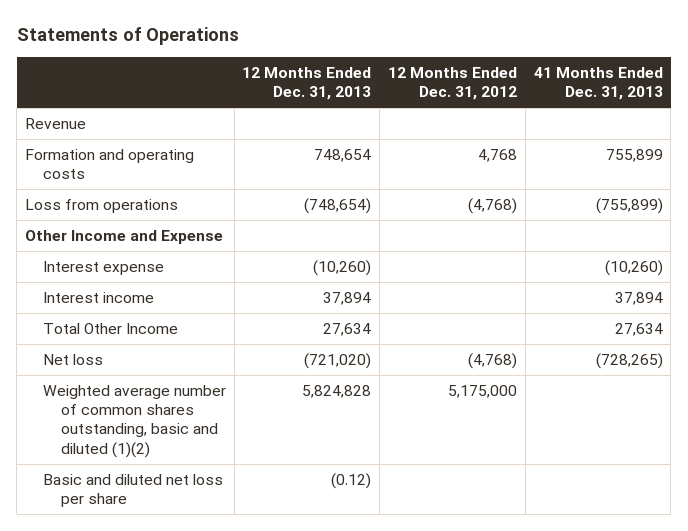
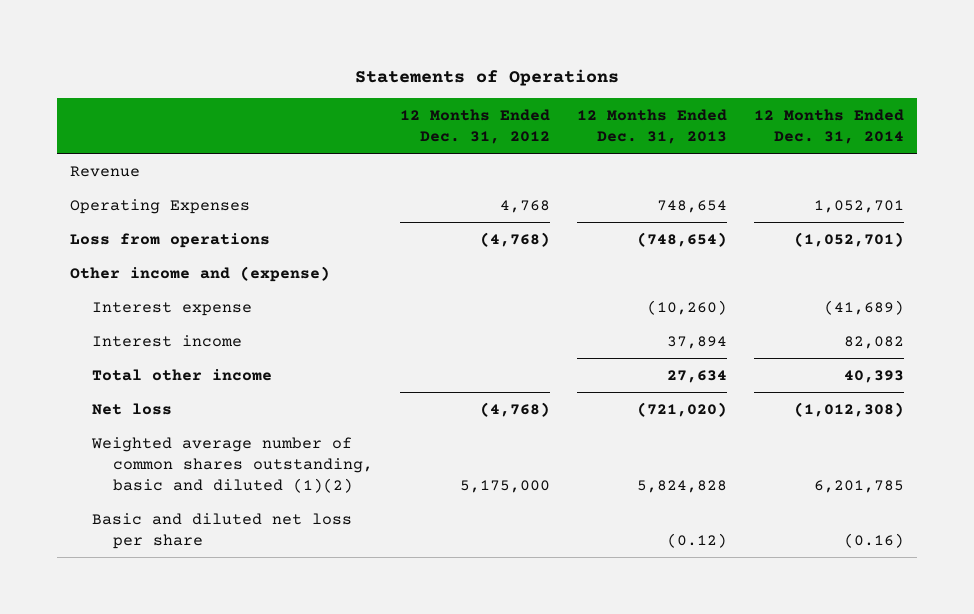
- | 12 Months Ended Dec. 31, 2013 | 12 Months Ended Dec. 31, 2012 | 41 Months Ended Dec. 31, 2013
+ | 12 Months Ended Dec. 31, 2012 | 12 Months Ended Dec. 31, 2013 | 12 Months Ended Dec. 31, 2014
- Formation and operating costs | 748,654 | 4,768 | 755,899
+ Operating Expenses | 4,768 | 748,654 | 1,052,701
- Other Income and Expense
+ Other income and (expense)
- Total Other Income | 27,634 | | 27,634
+ Total other income | | 27,634 | 40,393

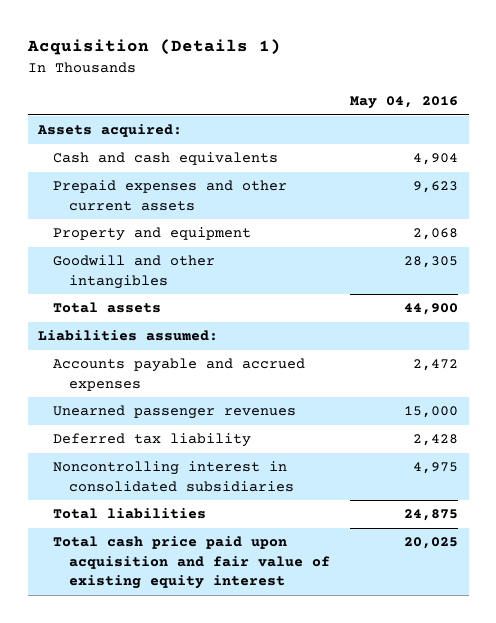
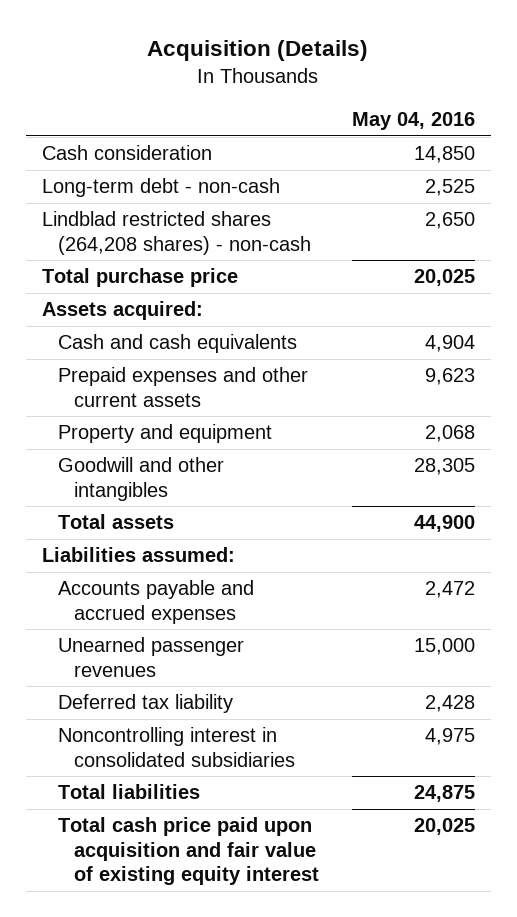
- Acquisition (Details 1)
+ Acquisition (Details)
+ Cash consideration | 14,850
+ Long-term debt - non-cash | 2,525
+ Lindblad restricted shares (264,208 shares) - non-cash | 2,650
+ Total purchase price | 20,025

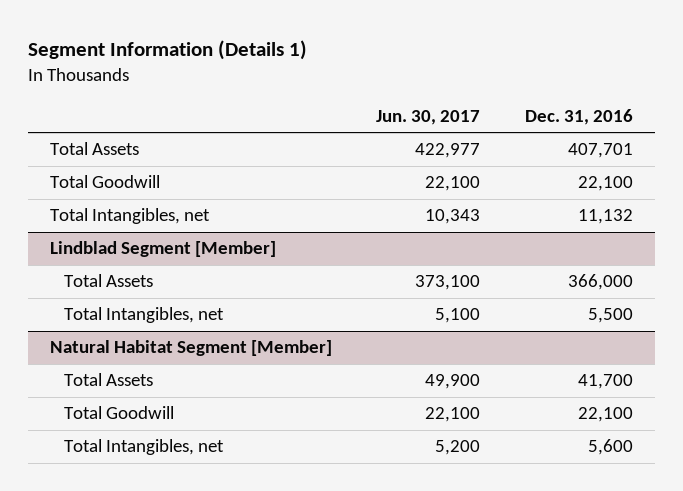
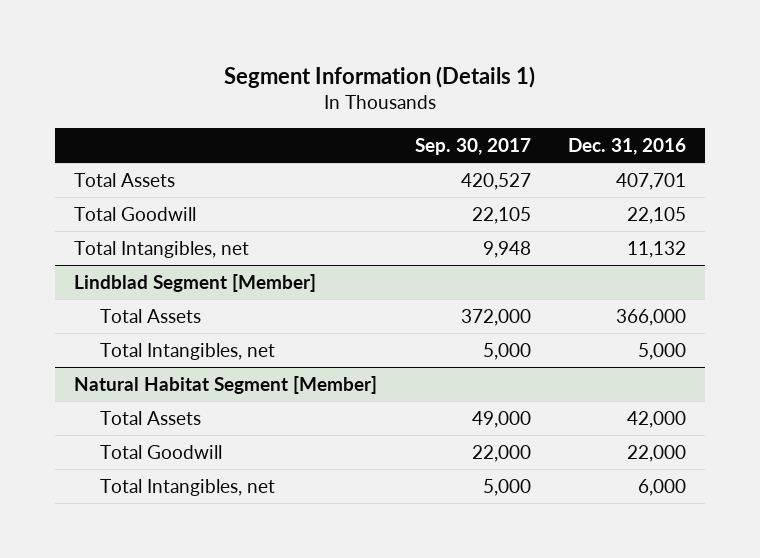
- | Jun. 30, 2017 | Dec. 31, 2016
+ | Sep. 30, 2017 | Dec. 31, 2016
- Total Goodwill | 22,100 | 22,100
+ Total Goodwill | 22,105 | 22,105
@ Lindblad Segment [Member]
- Total Intangibles, net | 5,100 | 5,500
+ Total Intangibles, net | 5,000 | 5,000
@ Natural Habitat Segment [Member]
- Total Assets | 49,900 | 41,700
- Total Goodwill | 22,100 | 22,100
- Total Intangibles, net | 5,200 | 5,600
+ Total Assets | 49,000 | 42,000
+ Total Goodwill | 22,000 | 22,000
+ Total Intangibles, net | 5,000 | 6,000

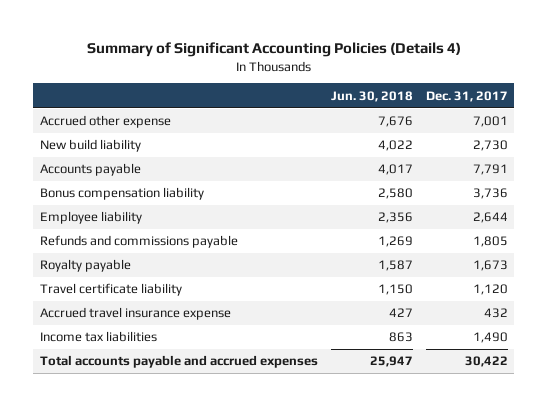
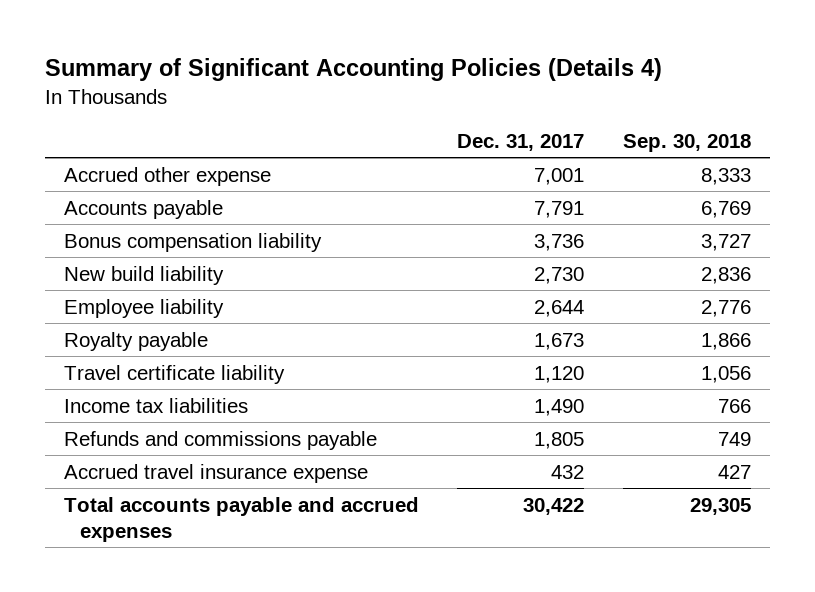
- | Jun. 30, 2018 | Dec. 31, 2017
+ | Dec. 31, 2017 | Sep. 30, 2018
moved down: New build liability | 2,730 | 2,836
moved down: Refunds and commissions payable | 1,805 | 749
moved down: Accrued travel insurance expense | 432 | 427

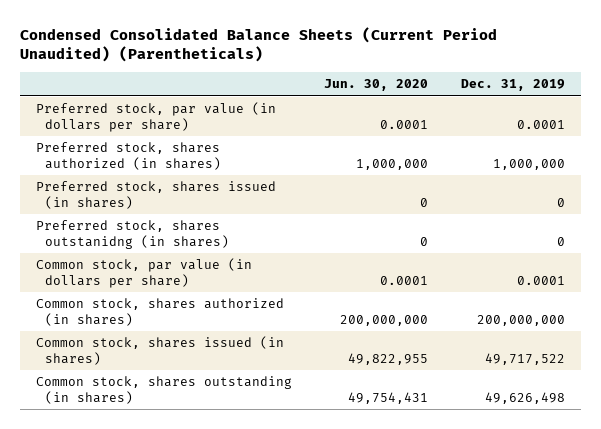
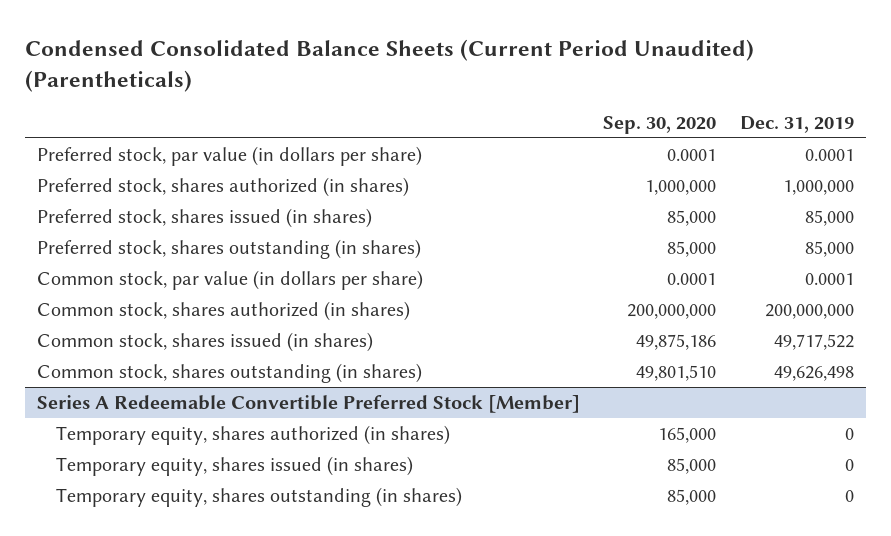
- | Jun. 30, 2020 | Dec. 31, 2019
+ | Sep. 30, 2020 | Dec. 31, 2019
- Preferred stock, shares issued (in shares) | 0 | 0
- Preferred stock, shares outstanidng (in shares) | 0 | 0
+ Preferred stock, shares issued (in shares) | 85,000 | 85,000
+ Preferred stock, shares outstanding (in shares) | 85,000 | 85,000
+ Series A Redeemable Convertible Preferred Stock [Member]
+ Temporary equity, shares authorized (in shares) | 165,000 | 0
+ Temporary equity, shares issued (in shares) | 85,000 | 0
+ Temporary equity, shares outstanding (in shares) | 85,000 | 0

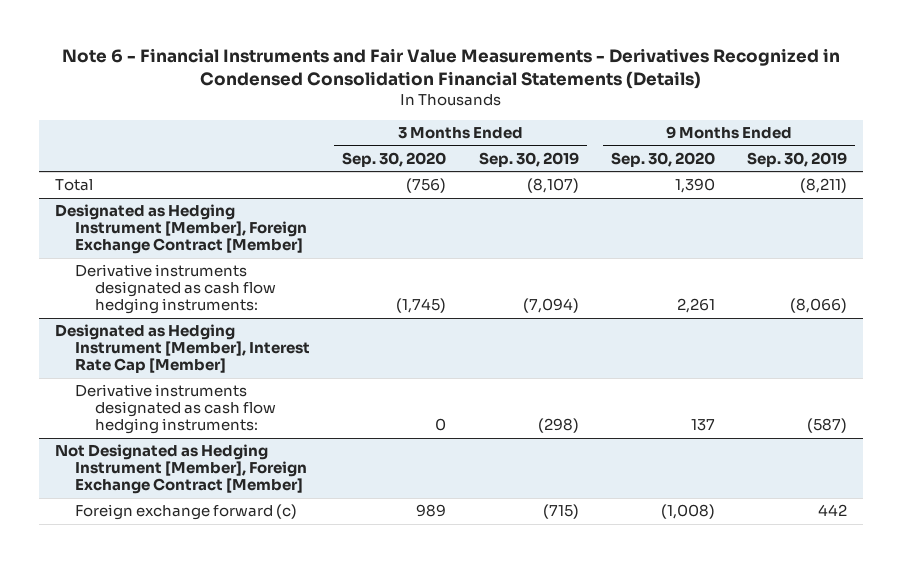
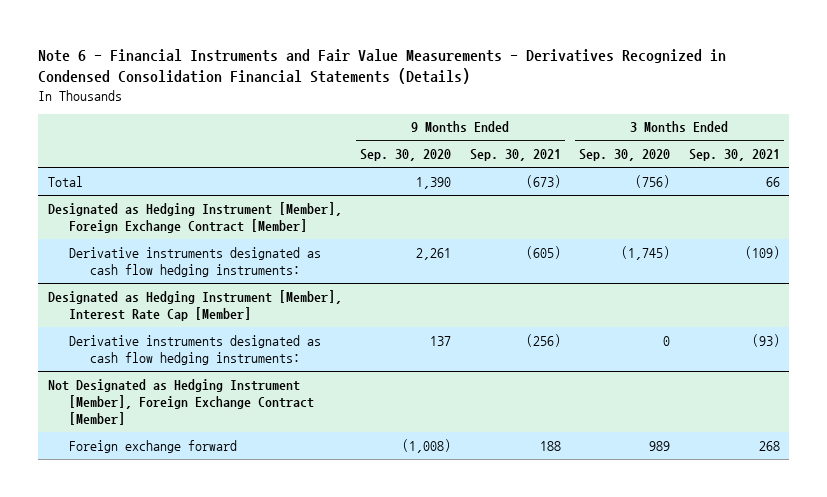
- | 3 Months Ended Sep. 30, 2020 | 3 Months Ended Sep. 30, 2019 | 9 Months Ended Sep. 30, 2020 | 9 Months Ended Sep. 30, 2019
+ | 9 Months Ended Sep. 30, 2020 | 9 Months Ended Sep. 30, 2021 | 3 Months Ended Sep. 30, 2020 | 3 Months Ended Sep. 30, 2021
@ Not Designated as Hedging Instrument [Member], Foreign Exchange Contract [Member]
- Foreign exchange forward (c) | 989 | (715) | (1,008) | 442
+ Foreign exchange forward | (1,008) | 188 | 989 | 268

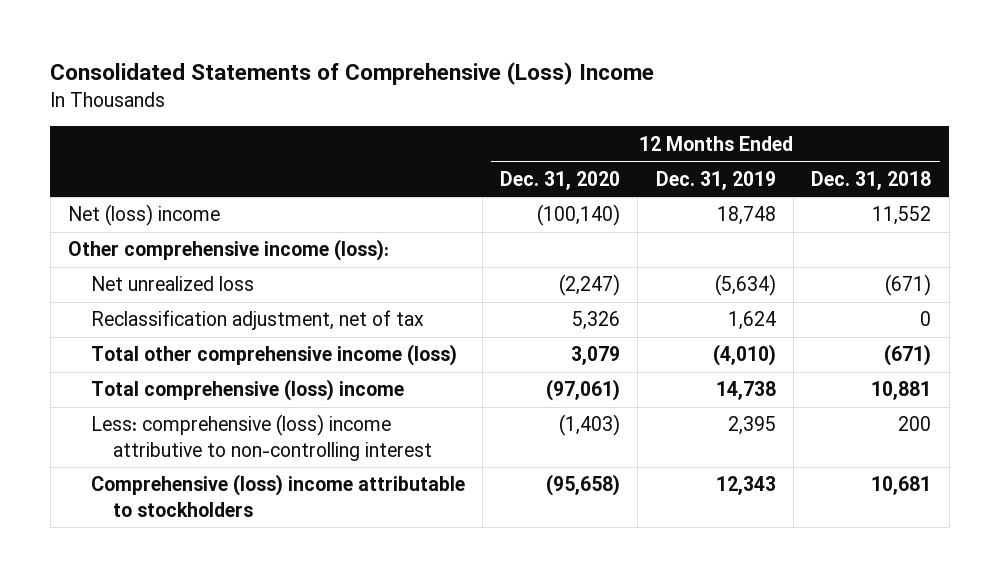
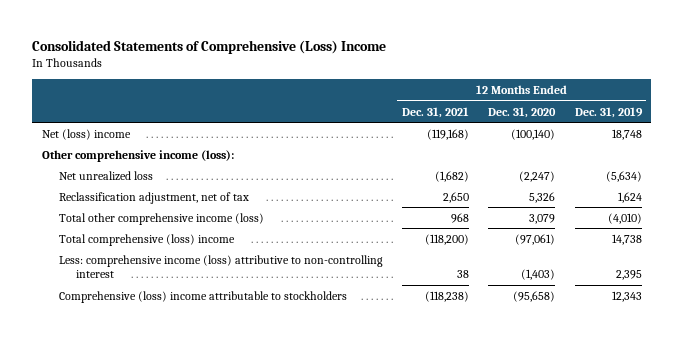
- | 12 Months Ended Dec. 31, 2020 | 12 Months Ended Dec. 31, 2019 | 12 Months Ended Dec. 31, 2018
+ | 12 Months Ended Dec. 31, 2021 | 12 Months Ended Dec. 31, 2020 | 12 Months Ended Dec. 31, 2019
- Less: comprehensive (loss) income attributive to non-controlling interest | (1,403) | 2,395 | 200
+ Less: comprehensive income (loss) attributive to non-controlling interest | 38 | (1,403) | 2,395

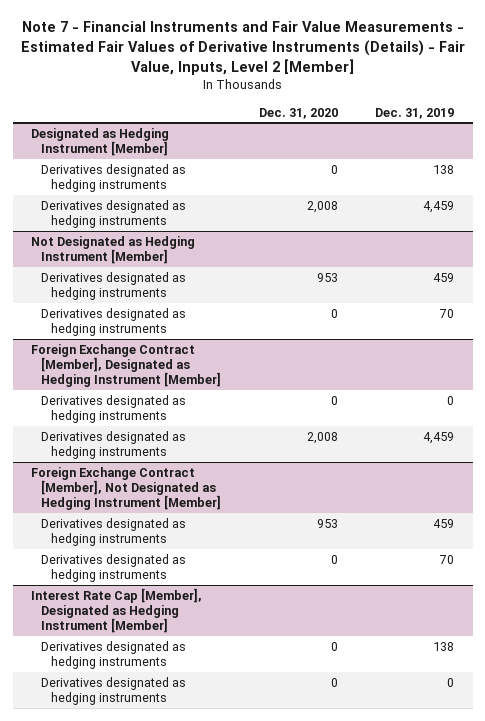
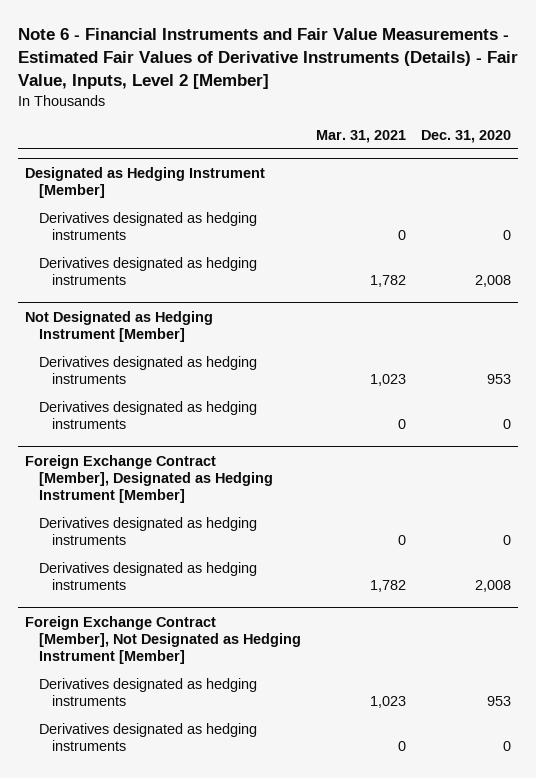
- Note 7 - Financial Instruments and Fair Value Measurements - Estimated Fair Values of Derivative Instruments (Details) - Fair Value, Inputs, Level 2 [Member]
+ Note 6 - Financial Instruments and Fair Value Measurements - Estimated Fair Values of Derivative Instruments (Details) - Fair Value, Inputs, Level 2 [Member]
- | Dec. 31, 2020 | Dec. 31, 2019
+ | Mar. 31, 2021 | Dec. 31, 2020
- Interest Rate Cap [Member], Designated as Hedging Instrument [Member]
- Derivatives designated as hedging instruments | 0 | 138
- Derivatives designated as hedging instruments | 0 | 0

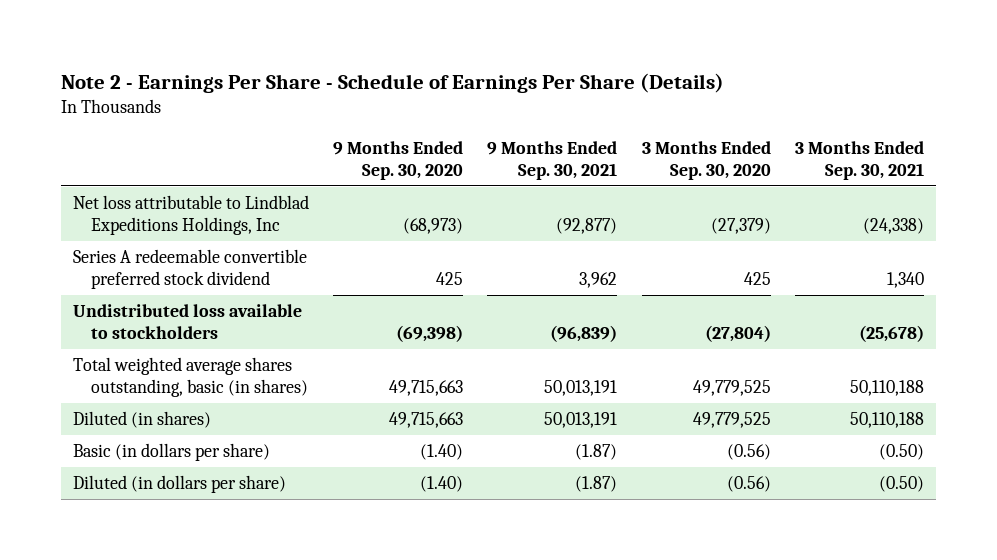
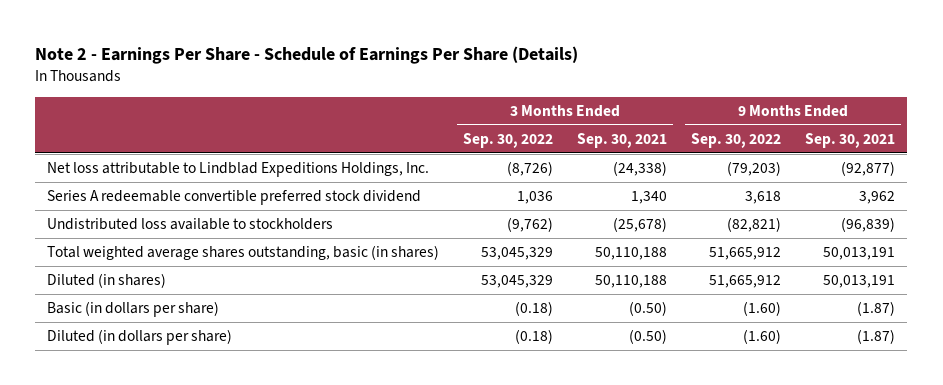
- | 9 Months Ended Sep. 30, 2020 | 9 Months Ended Sep. 30, 2021 | 3 Months Ended Sep. 30, 2020 | 3 Months Ended Sep. 30, 2021
+ | 3 Months Ended Sep. 30, 2022 | 3 Months Ended Sep. 30, 2021 | 9 Months Ended Sep. 30, 2022 | 9 Months Ended Sep. 30, 2021
- Net loss attributable to Lindblad Expeditions Holdings, Inc | (68,973) | (92,877) | (27,379) | (24,338)
+ Net loss attributable to Lindblad Expeditions Holdings, Inc. | (8,726) | (24,338) | (79,203) | (92,877)

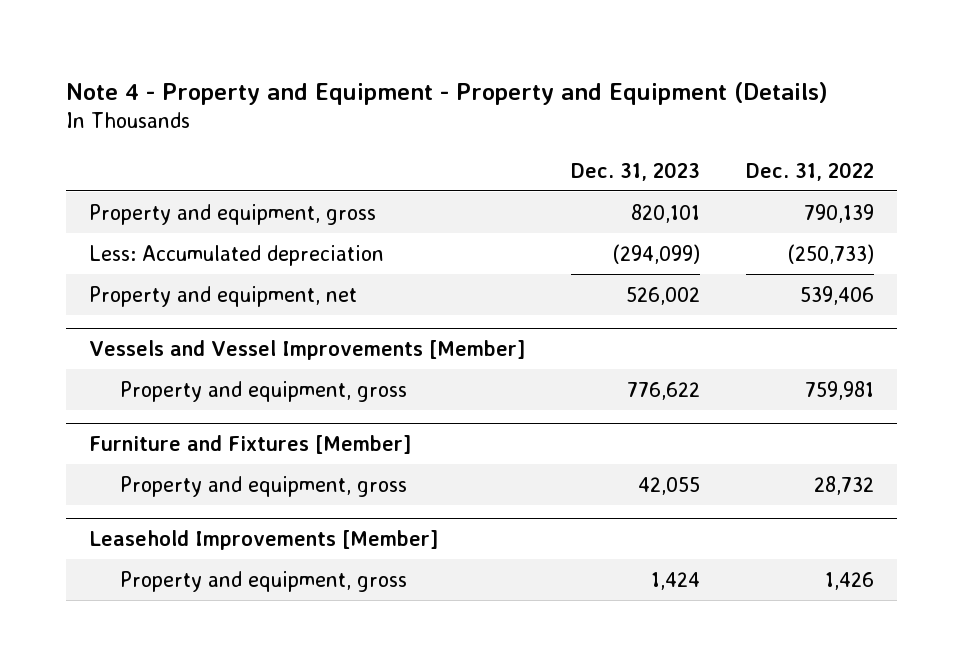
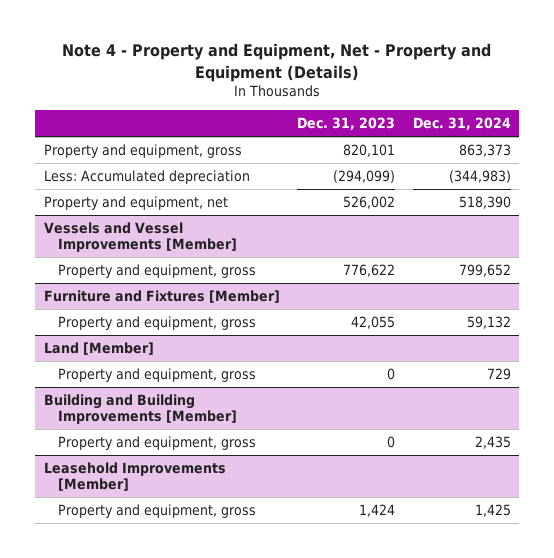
- Note 4 - Property and Equipment - Property and Equipment (Details)
+ Note 4 - Property and Equipment, Net - Property and Equipment (Details)
- | Dec. 31, 2023 | Dec. 31, 2022
+ | Dec. 31, 2023 | Dec. 31, 2024
+ Land [Member]
+ Property and equipment, gross | 0 | 729
+ Building and Building Improvements [Member]
+ Property and equipment, gross | 0 | 2,435

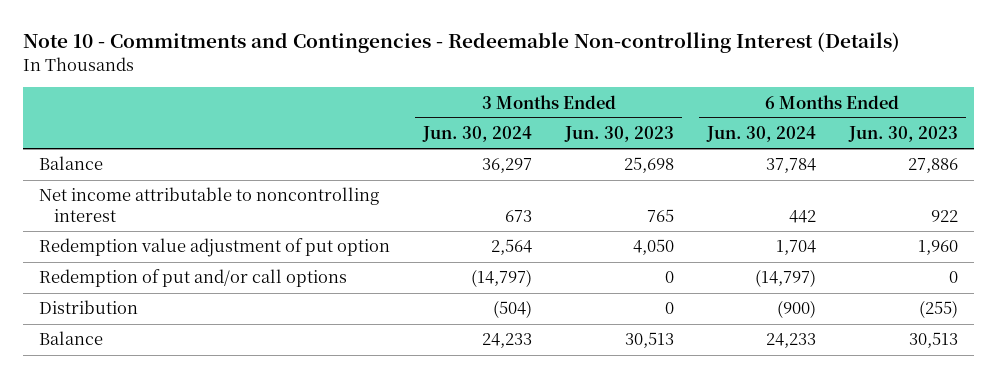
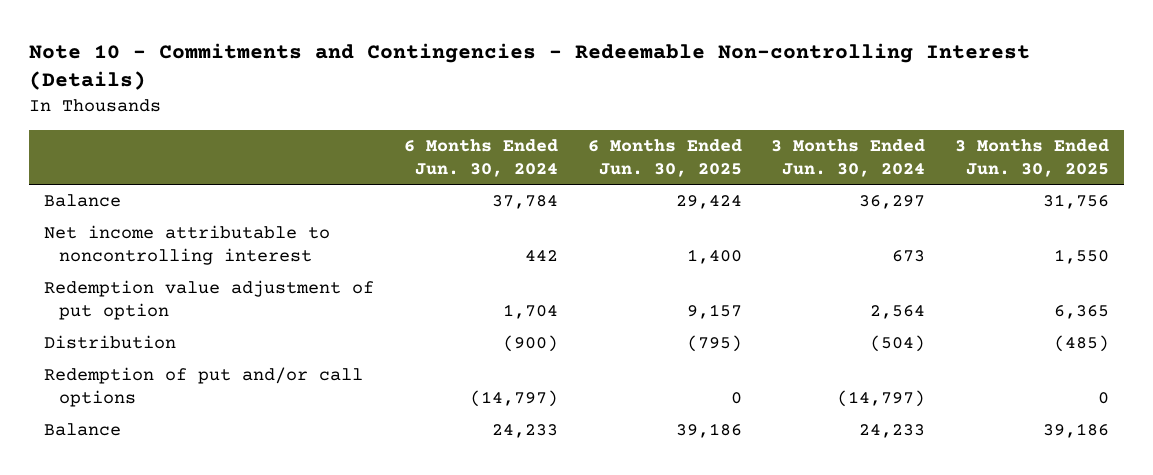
- | 3 Months Ended Jun. 30, 2024 | 3 Months Ended Jun. 30, 2023 | 6 Months Ended Jun. 30, 2024 | 6 Months Ended Jun. 30, 2023
+ | 6 Months Ended Jun. 30, 2024 | 6 Months Ended Jun. 30, 2025 | 3 Months Ended Jun. 30, 2024 | 3 Months Ended Jun. 30, 2025
moved down: Redemption of put and/or call options | (14,797) | 0 | (14,797) | 0

